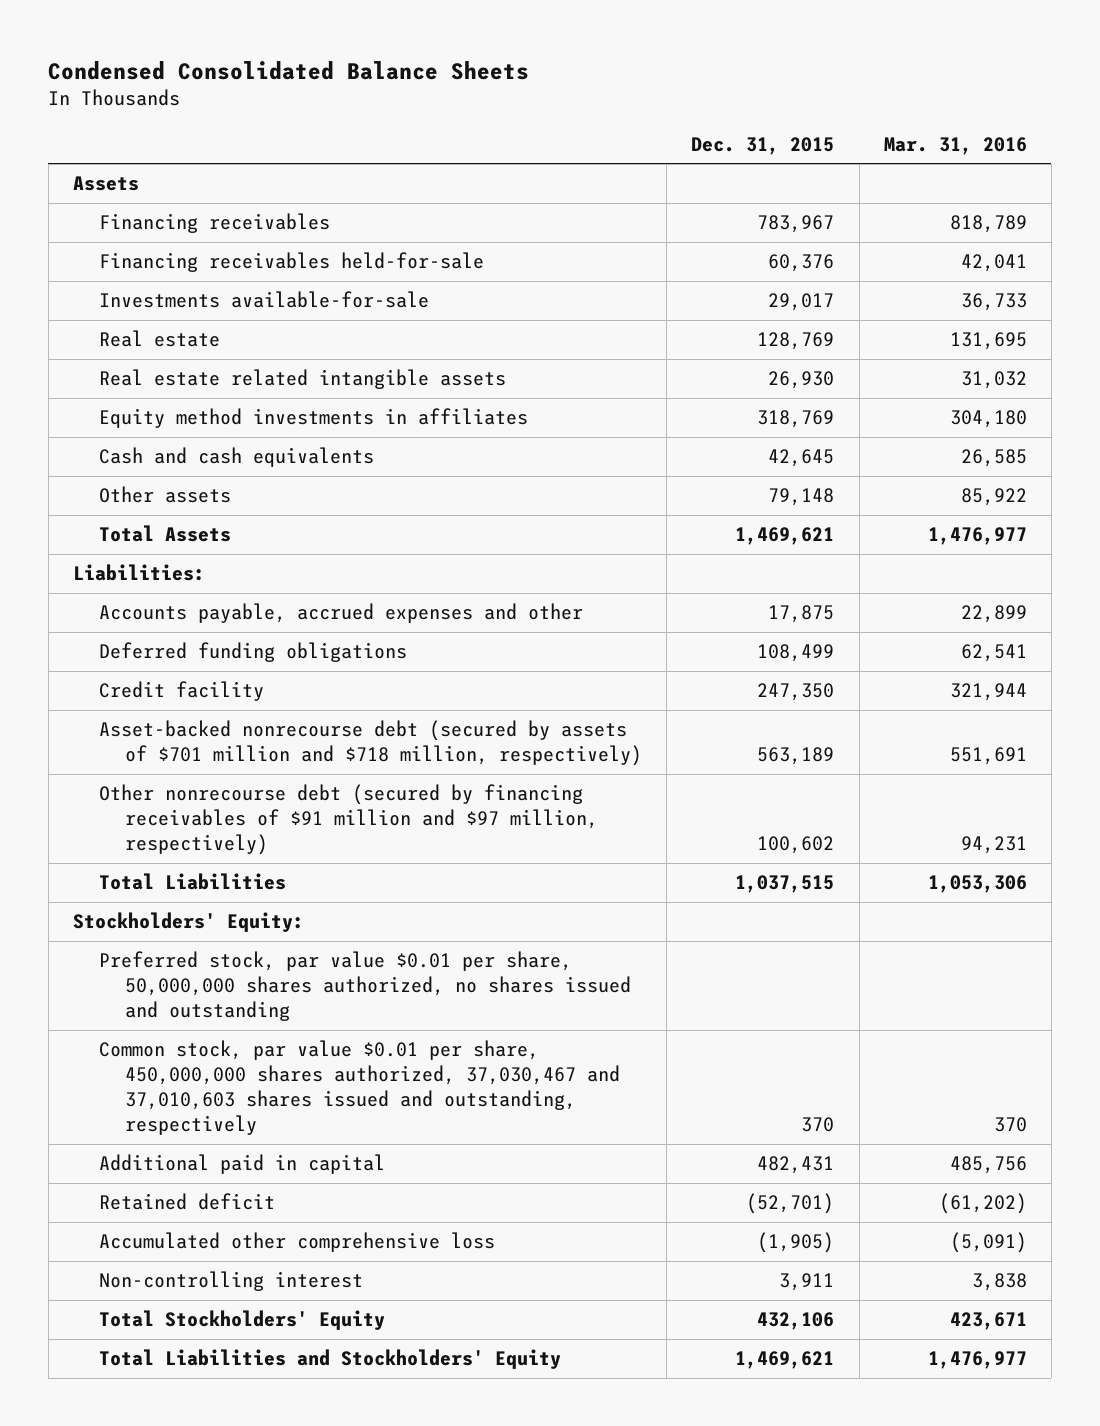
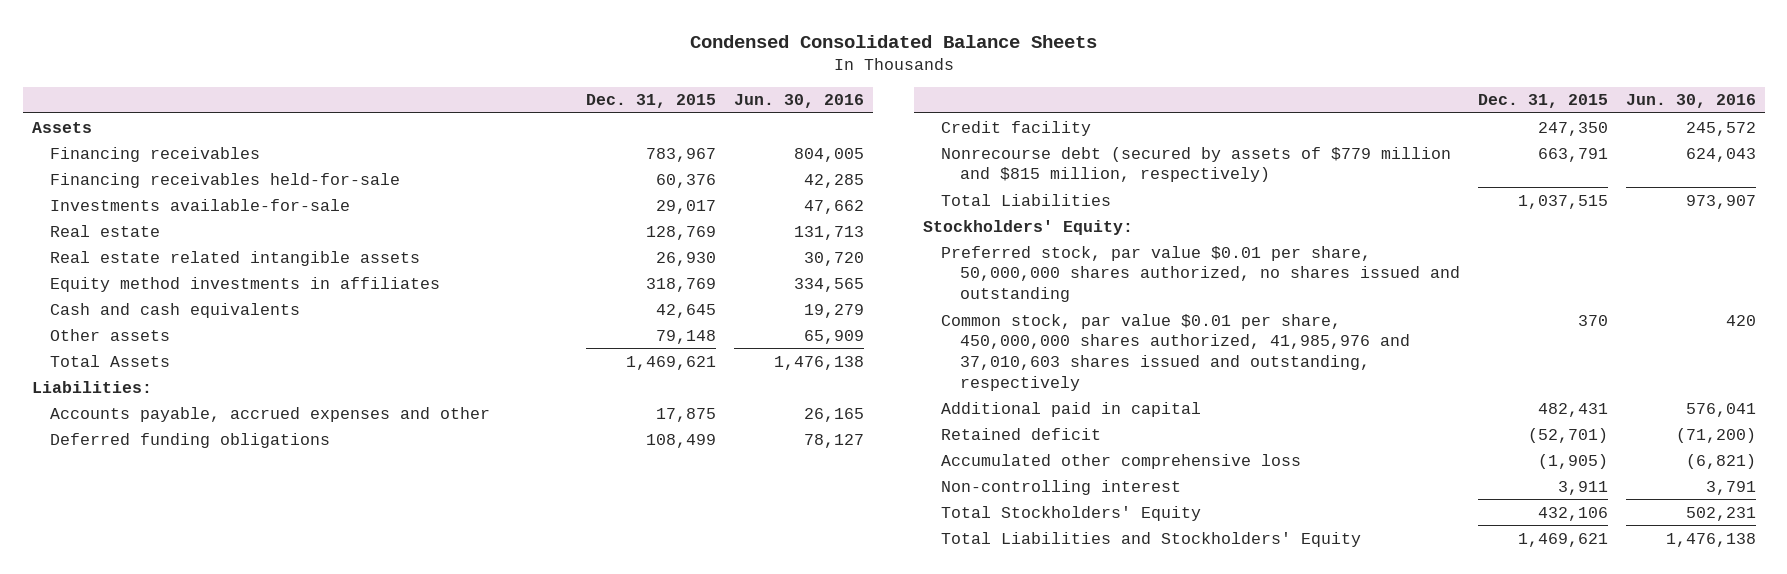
- | Dec. 31, 2015 | Mar. 31, 2016
+ | Dec. 31, 2015 | Jun. 30, 2016
- Asset-backed nonrecourse debt (secured by assets of $701 million and $718 million, respectively) | 563,189 | 551,691
- Other nonrecourse debt (secured by financing receivables of $91 million and $97 million, respectively) | 100,602 | 94,231
+ Nonrecourse debt (secured by assets of $779 million and $815 million, respectively) | 663,791 | 624,043
- Common stock, par value $0.01 per share, 450,000,000 shares authorized, 37,030,467 and 37,010,603 shares issued and outstanding, respectively | 370 | 370
+ Common stock, par value $0.01 per share, 450,000,000 shares authorized, 41,985,976 and 37,010,603 shares issued and outstanding, respectively | 370 | 420

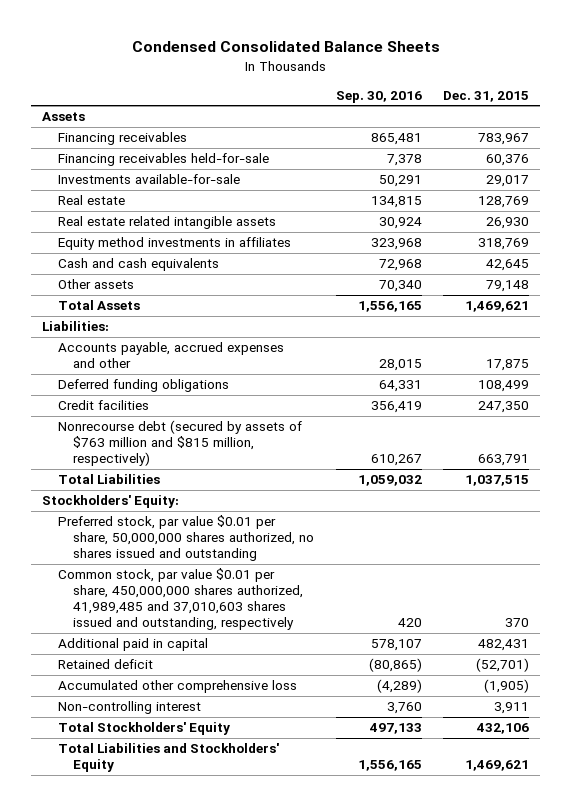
- | Dec. 31, 2015 | Jun. 30, 2016
+ | Sep. 30, 2016 | Dec. 31, 2015
- Credit facility | 247,350 | 245,572
- Nonrecourse debt (secured by assets of $779 million and $815 million, respectively) | 663,791 | 624,043
+ Credit facilities | 356,419 | 247,350
+ Nonrecourse debt (secured by assets of $763 million and $815 million, respectively) | 610,267 | 663,791
- Common stock, par value $0.01 per share, 450,000,000 shares authorized, 41,985,976 and 37,010,603 shares issued and outstanding, respectively | 370 | 420
+ Common stock, par value $0.01 per share, 450,000,000 shares authorized, 41,989,485 and 37,010,603 shares issued and outstanding, respectively | 420 | 370

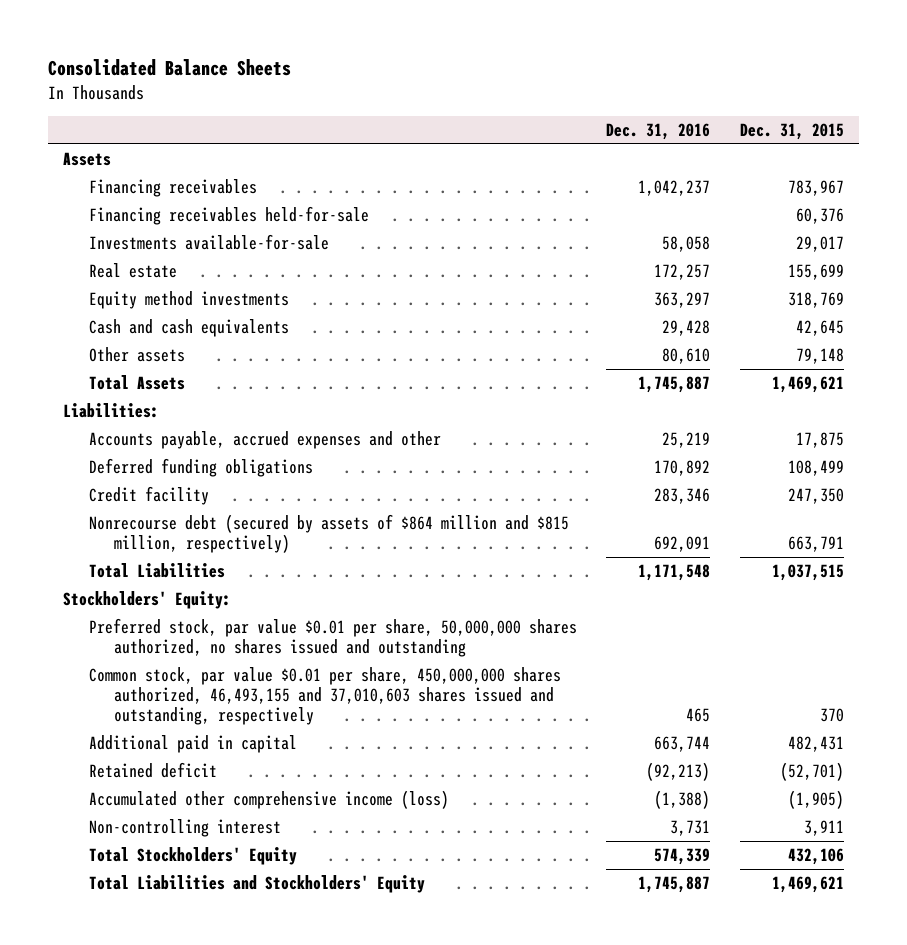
- Condensed Consolidated Balance Sheets
+ Consolidated Balance Sheets
- | Sep. 30, 2016 | Dec. 31, 2015
+ | Dec. 31, 2016 | Dec. 31, 2015
- Real estate | 134,815 | 128,769
- Real estate related intangible assets | 30,924 | 26,930
- Equity method investments in affiliates | 323,968 | 318,769
+ Real estate | 172,257 | 155,699
+ Equity method investments | 363,297 | 318,769
- Credit facilities | 356,419 | 247,350
- Nonrecourse debt (secured by assets of $763 million and $815 million, respectively) | 610,267 | 663,791
+ Credit facility | 283,346 | 247,350
+ Nonrecourse debt (secured by assets of $864 million and $815 million, respectively) | 692,091 | 663,791
- Common stock, par value $0.01 per share, 450,000,000 shares authorized, 41,989,485 and 37,010,603 shares issued and outstanding, respectively | 420 | 370
+ Common stock, par value $0.01 per share, 450,000,000 shares authorized, 46,493,155 and 37,010,603 shares issued and outstanding, respectively | 465 | 370
- Accumulated other comprehensive loss | (4,289) | (1,905)
+ Accumulated other comprehensive income (loss) | (1,388) | (1,905)

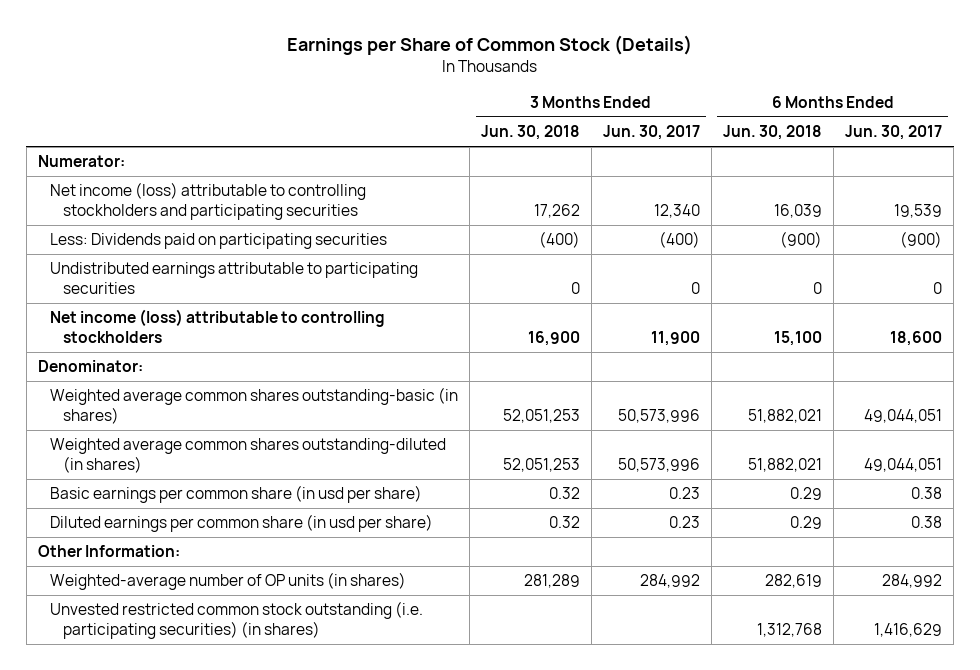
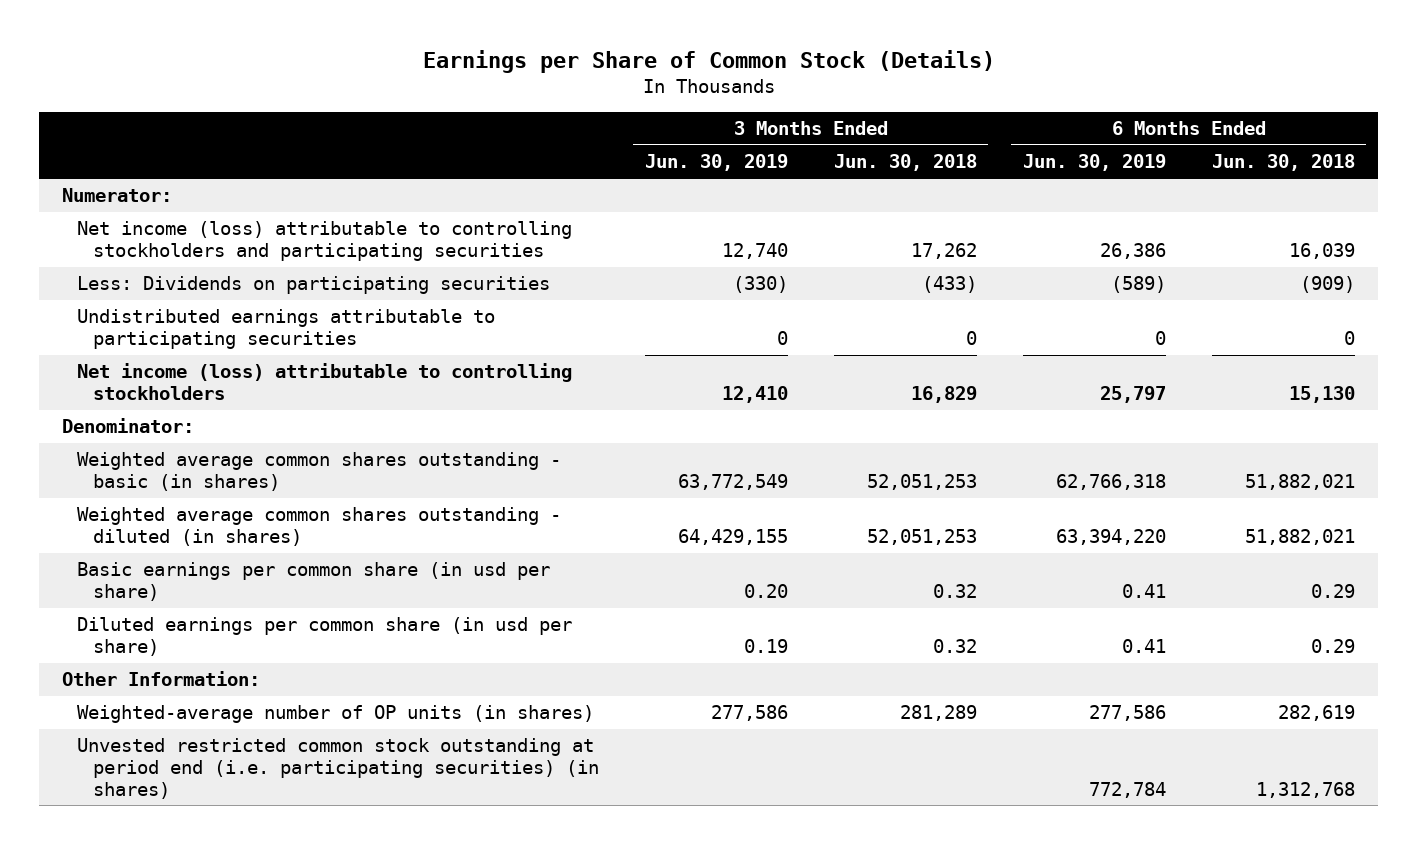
- | 3 Months Ended Jun. 30, 2018 | 3 Months Ended Jun. 30, 2017 | 6 Months Ended Jun. 30, 2018 | 6 Months Ended Jun. 30, 2017
+ | 3 Months Ended Jun. 30, 2019 | 3 Months Ended Jun. 30, 2018 | 6 Months Ended Jun. 30, 2019 | 6 Months Ended Jun. 30, 2018
- Less: Dividends paid on participating securities | (400) | (400) | (900) | (900)
+ Less: Dividends on participating securities | (330) | (433) | (589) | (909)
- Net income (loss) attributable to controlling stockholders | 16,900 | 11,900 | 15,100 | 18,600
+ Net income (loss) attributable to controlling stockholders | 12,410 | 16,829 | 25,797 | 15,130
- Weighted average common shares outstanding-basic (in shares) | 52,051,253 | 50,573,996 | 51,882,021 | 49,044,051
- Weighted average common shares outstanding-diluted (in shares) | 52,051,253 | 50,573,996 | 51,882,021 | 49,044,051
+ Weighted average common shares outstanding - basic (in shares) | 63,772,549 | 52,051,253 | 62,766,318 | 51,882,021
+ Weighted average common shares outstanding - diluted (in shares) | 64,429,155 | 52,051,253 | 63,394,220 | 51,882,021
- Unvested restricted common stock outstanding (i.e. participating securities) (in shares) | | | 1,312,768 | 1,416,629
+ Unvested restricted common stock outstanding at period end (i.e. participating securities) (in shares) | | | 772,784 | 1,312,768

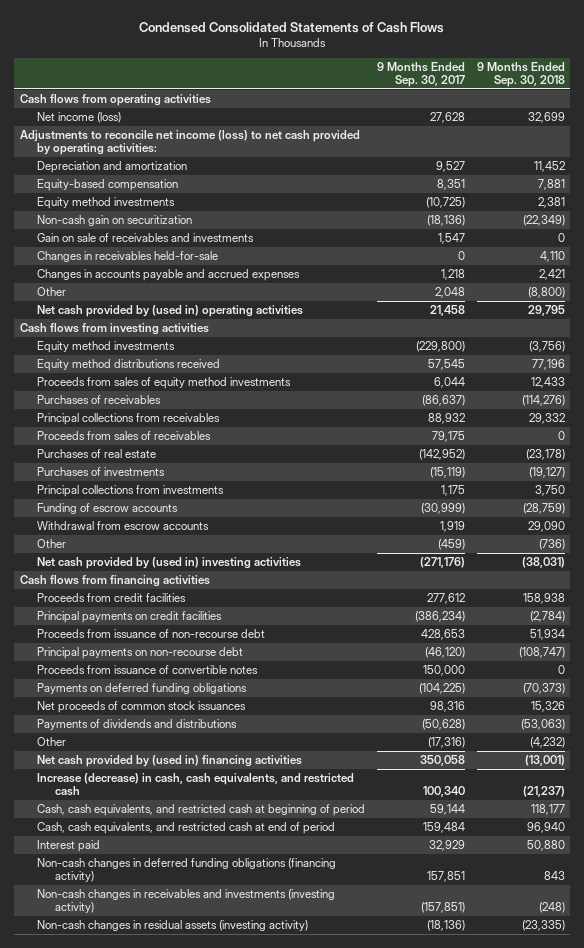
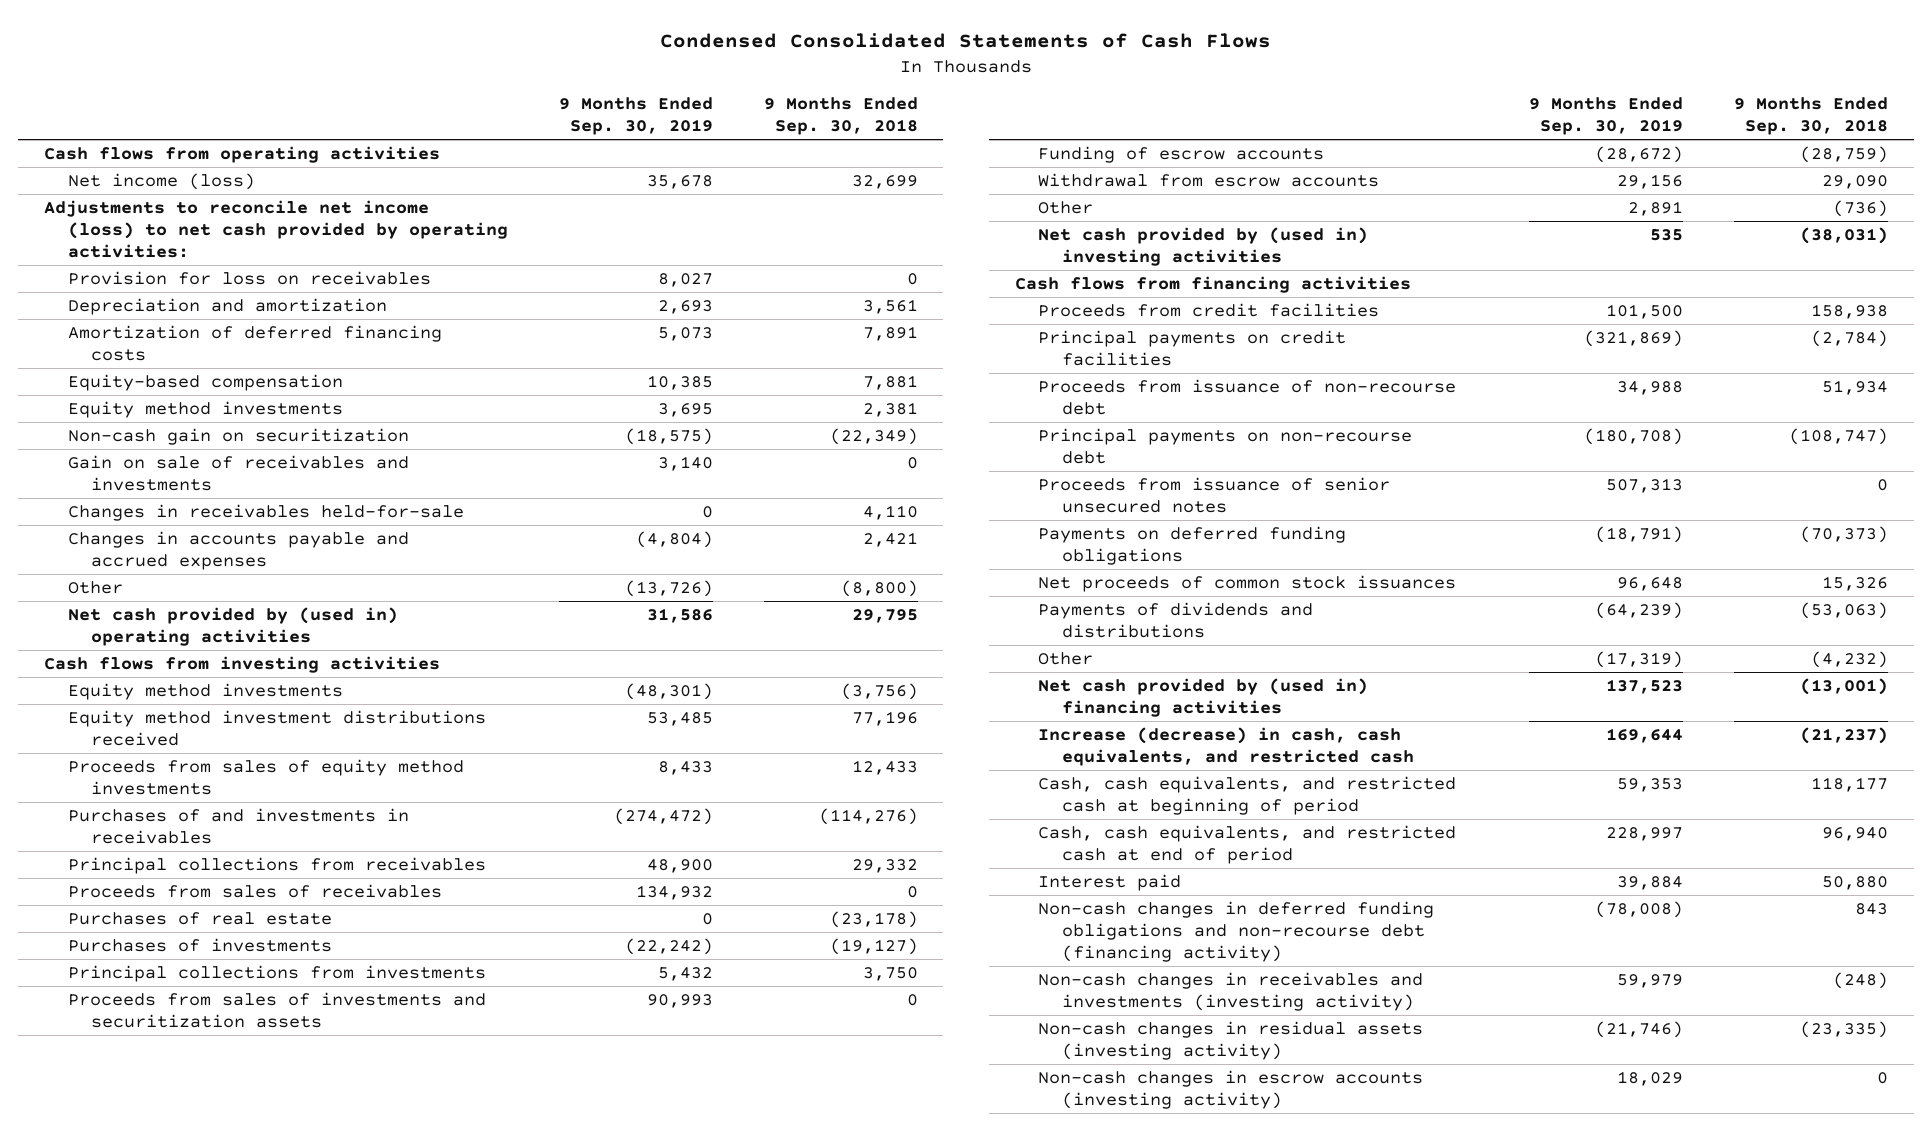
- | 9 Months Ended Sep. 30, 2017 | 9 Months Ended Sep. 30, 2018
+ | 9 Months Ended Sep. 30, 2019 | 9 Months Ended Sep. 30, 2018
- Depreciation and amortization | 9,527 | 11,452
+ Provision for loss on receivables | 8,027 | 0
+ Depreciation and amortization | 2,693 | 3,561
+ Amortization of deferred financing costs | 5,073 | 7,891
- Equity method distributions received | 57,545 | 77,196
+ Equity method investment distributions received | 53,485 | 77,196
- Purchases of receivables | (86,637) | (114,276)
+ Purchases of and investments in receivables | (274,472) | (114,276)
+ Proceeds from sales of investments and securitization assets | 90,993 | 0
- Proceeds from issuance of convertible notes | 150,000 | 0
+ Proceeds from issuance of senior unsecured notes | 507,313 | 0
- Non-cash changes in deferred funding obligations (financing activity) | 157,851 | 843
+ Non-cash changes in deferred funding obligations and non-recourse debt (financing activity) | (78,008) | 843
+ Non-cash changes in escrow accounts (investing activity) | 18,029 | 0

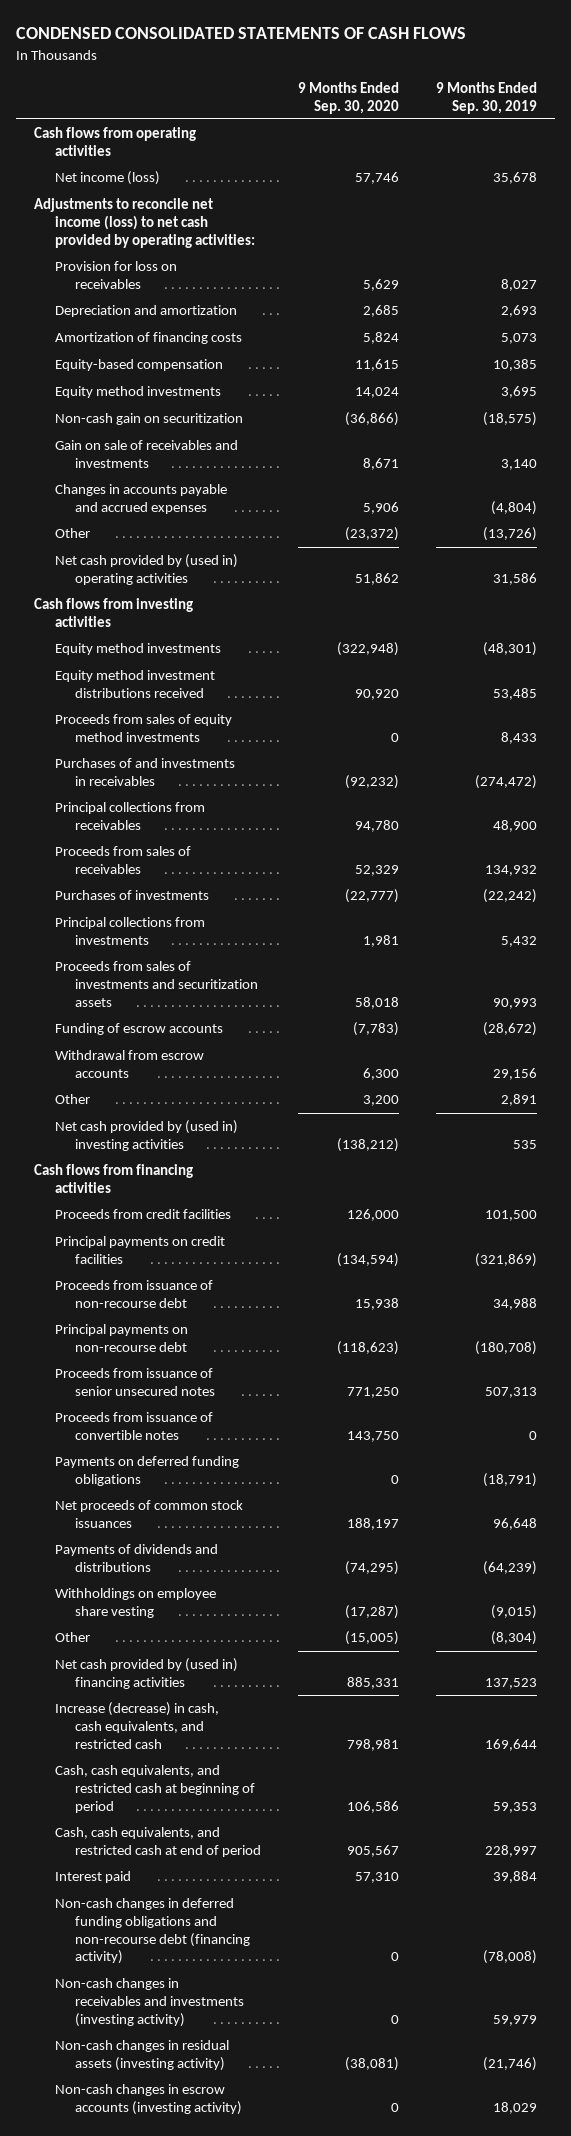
- Condensed Consolidated Statements of Cash Flows
+ CONDENSED CONSOLIDATED STATEMENTS OF CASH FLOWS
- | 9 Months Ended Sep. 30, 2019 | 9 Months Ended Sep. 30, 2018
+ | 9 Months Ended Sep. 30, 2020 | 9 Months Ended Sep. 30, 2019
- Amortization of deferred financing costs | 5,073 | 7,891
+ Amortization of financing costs | 5,824 | 5,073
- Changes in receivables held-for-sale | 0 | 4,110
- Purchases of real estate | 0 | (23,178)
+ Proceeds from issuance of convertible notes | 143,750 | 0
- Other | (17,319) | (4,232)
+ Withholdings on employee share vesting | (17,287) | (9,015)
+ Other | (15,005) | (8,304)

